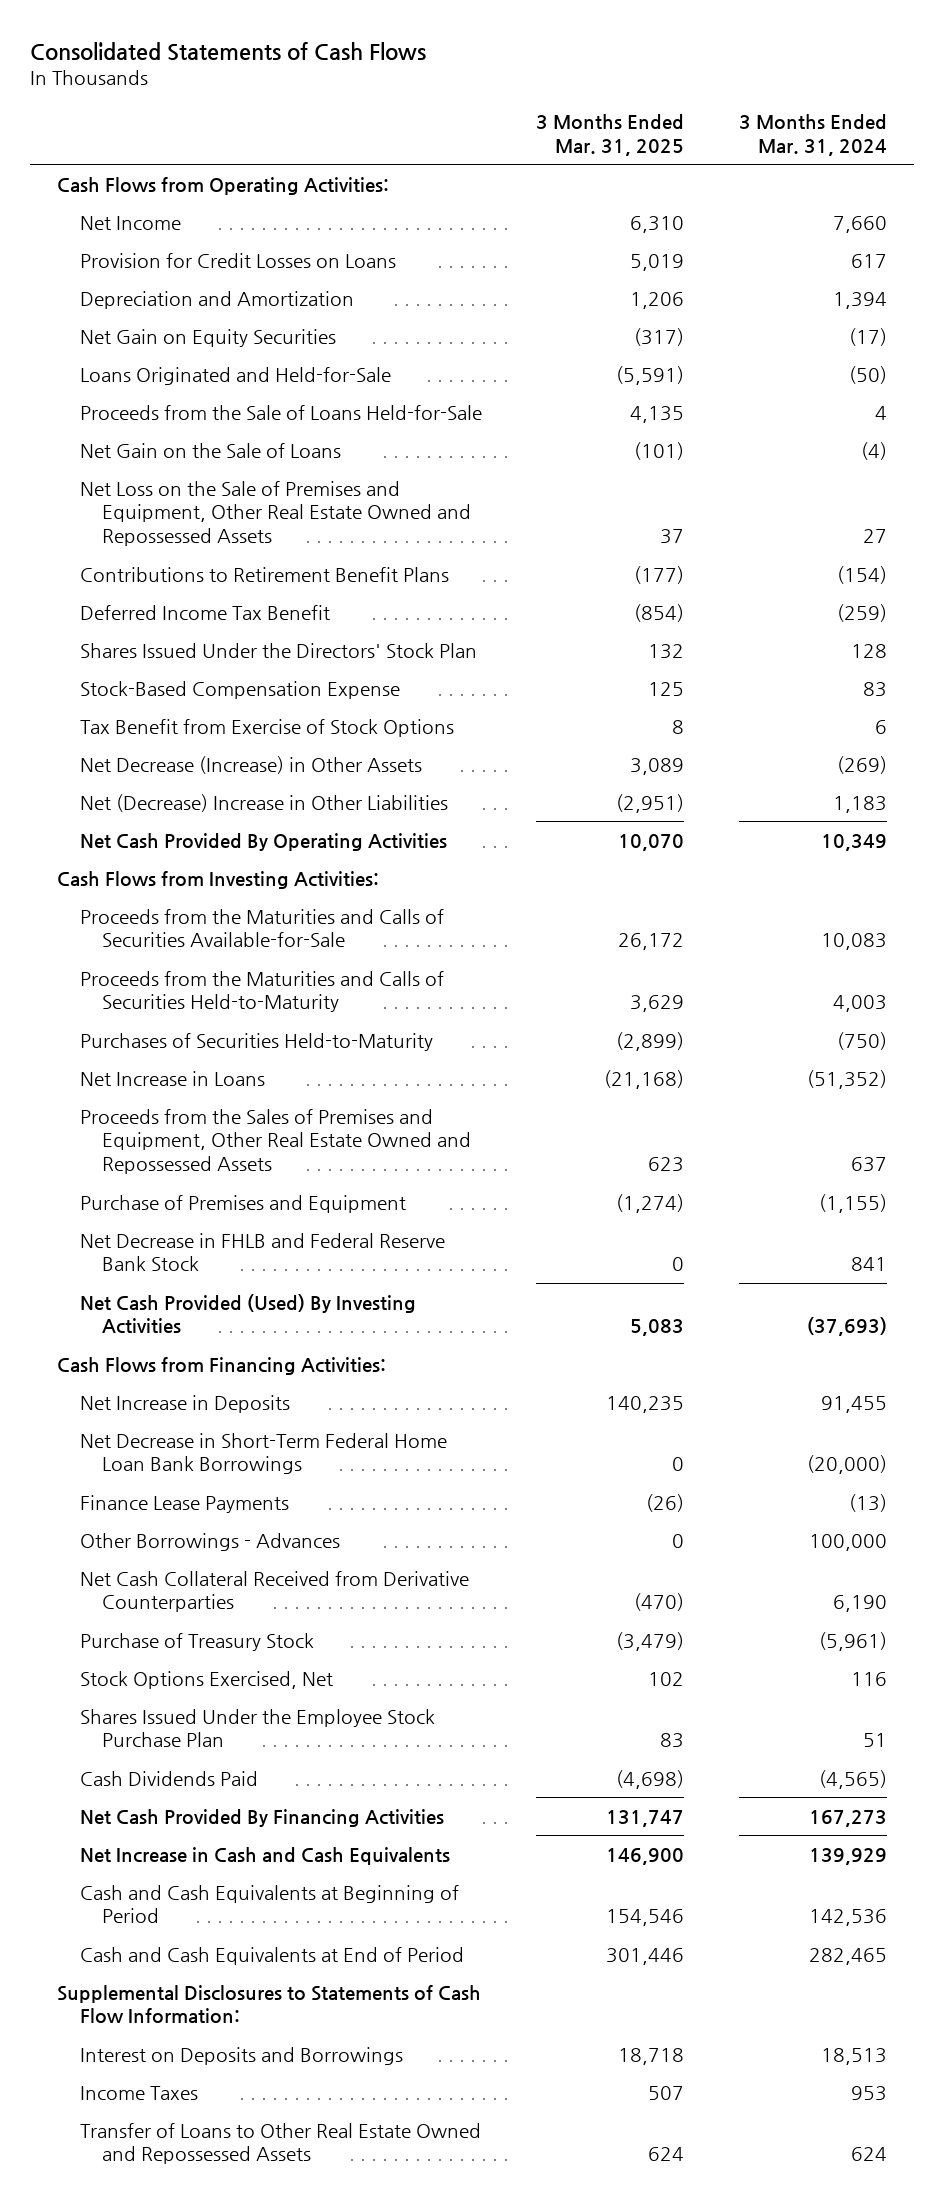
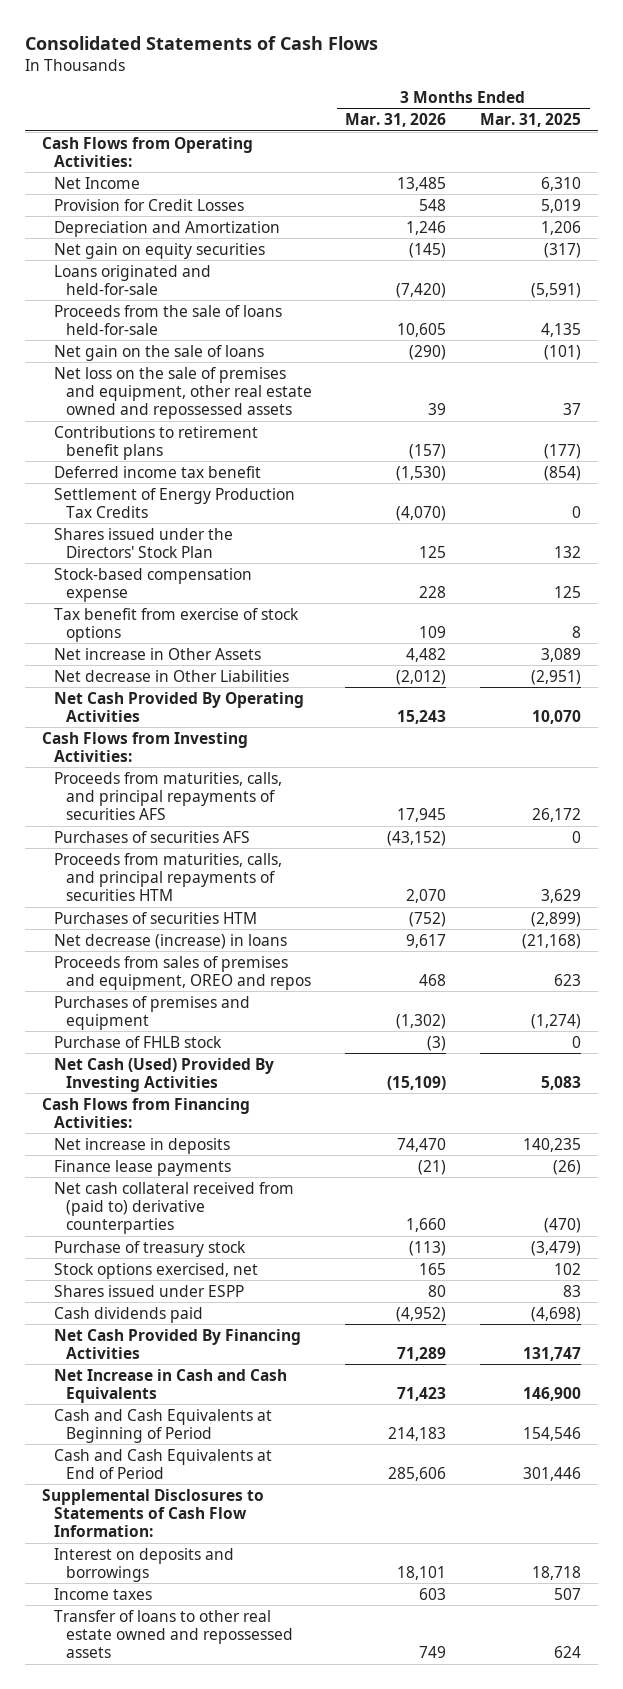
- | 3 Months Ended Mar. 31, 2025 | 3 Months Ended Mar. 31, 2024
+ | 3 Months Ended Mar. 31, 2026 | 3 Months Ended Mar. 31, 2025
- Provision for Credit Losses on Loans | 5,019 | 617
+ Provision for Credit Losses | 548 | 5,019
- Net Gain on Equity Securities | (317) | (17)
- Loans Originated and Held-for-Sale | (5,591) | (50)
- Proceeds from the Sale of Loans Held-for-Sale | 4,135 | 4
- Net Gain on the Sale of Loans | (101) | (4)
- Net Loss on the Sale of Premises and Equipment, Other Real Estate Owned and Repossessed Assets | 37 | 27
- Contributions to Retirement Benefit Plans | (177) | (154)
- Deferred Income Tax Benefit | (854) | (259)
- Shares Issued Under the Directors' Stock Plan | 132 | 128
- Stock-Based Compensation Expense | 125 | 83
- Tax Benefit from Exercise of Stock Options | 8 | 6
- Net Decrease (Increase) in Other Assets | 3,089 | (269)
- Net (Decrease) Increase in Other Liabilities | (2,951) | 1,183
+ Net gain on equity securities | (145) | (317)
+ Loans originated and held-for-sale | (7,420) | (5,591)
+ Proceeds from the sale of loans held-for-sale | 10,605 | 4,135
+ Net gain on the sale of loans | (290) | (101)
+ Net loss on the sale of premises and equipment, other real estate owned and repossessed assets | 39 | 37
+ Contributions to retirement benefit plans | (157) | (177)
+ Deferred income tax benefit | (1,530) | (854)
+ Settlement of Energy Production Tax Credits | (4,070) | 0
+ Shares issued under the Directors' Stock Plan | 125 | 132
+ Stock-based compensation expense | 228 | 125
+ Tax benefit from exercise of stock options | 109 | 8
+ Net increase in Other Assets | 4,482 | 3,089
+ Net decrease in Other Liabilities | (2,012) | (2,951)
- Proceeds from the Maturities and Calls of Securities Available-for-Sale | 26,172 | 10,083
- Proceeds from the Maturities and Calls of Securities Held-to-Maturity | 3,629 | 4,003
- Purchases of Securities Held-to-Maturity | (2,899) | (750)
- Net Increase in Loans | (21,168) | (51,352)
- Proceeds from the Sales of Premises and Equipment, Other Real Estate Owned and Repossessed Assets | 623 | 637
- Purchase of Premises and Equipment | (1,274) | (1,155)
- Net Decrease in FHLB and Federal Reserve Bank Stock | 0 | 841
- Net Cash Provided (Used) By Investing Activities | 5,083 | (37,693)
+ Proceeds from maturities, calls, and principal repayments of securities AFS | 17,945 | 26,172
+ Purchases of securities AFS | (43,152) | 0
+ Proceeds from maturities, calls, and principal repayments of securities HTM | 2,070 | 3,629
+ Purchases of securities HTM | (752) | (2,899)
+ Net decrease (increase) in loans | 9,617 | (21,168)
+ Proceeds from sales of premises and equipment, OREO and repos | 468 | 623
+ Purchases of premises and equipment | (1,302) | (1,274)
+ Purchase of FHLB stock | (3) | 0
+ Net Cash (Used) Provided By Investing Activities | (15,109) | 5,083
- Net Increase in Deposits | 140,235 | 91,455
- Net Decrease in Short-Term Federal Home Loan Bank Borrowings | 0 | (20,000)
- Finance Lease Payments | (26) | (13)
- Other Borrowings - Advances | 0 | 100,000
- Net Cash Collateral Received from Derivative Counterparties | (470) | 6,190
- Purchase of Treasury Stock | (3,479) | (5,961)
- Stock Options Exercised, Net | 102 | 116
- Shares Issued Under the Employee Stock Purchase Plan | 83 | 51
- Cash Dividends Paid | (4,698) | (4,565)
+ Net increase in deposits | 74,470 | 140,235
+ Finance lease payments | (21) | (26)
+ Net cash collateral received from (paid to) derivative counterparties | 1,660 | (470)
+ Purchase of treasury stock | (113) | (3,479)
+ Stock options exercised, net | 165 | 102
+ Shares issued under ESPP | 80 | 83
+ Cash dividends paid | (4,952) | (4,698)
- Interest on Deposits and Borrowings | 18,718 | 18,513
- Income Taxes | 507 | 953
- Transfer of Loans to Other Real Estate Owned and Repossessed Assets | 624 | 624
+ Interest on deposits and borrowings | 18,101 | 18,718
+ Income taxes | 603 | 507
+ Transfer of loans to other real estate owned and repossessed assets | 749 | 624

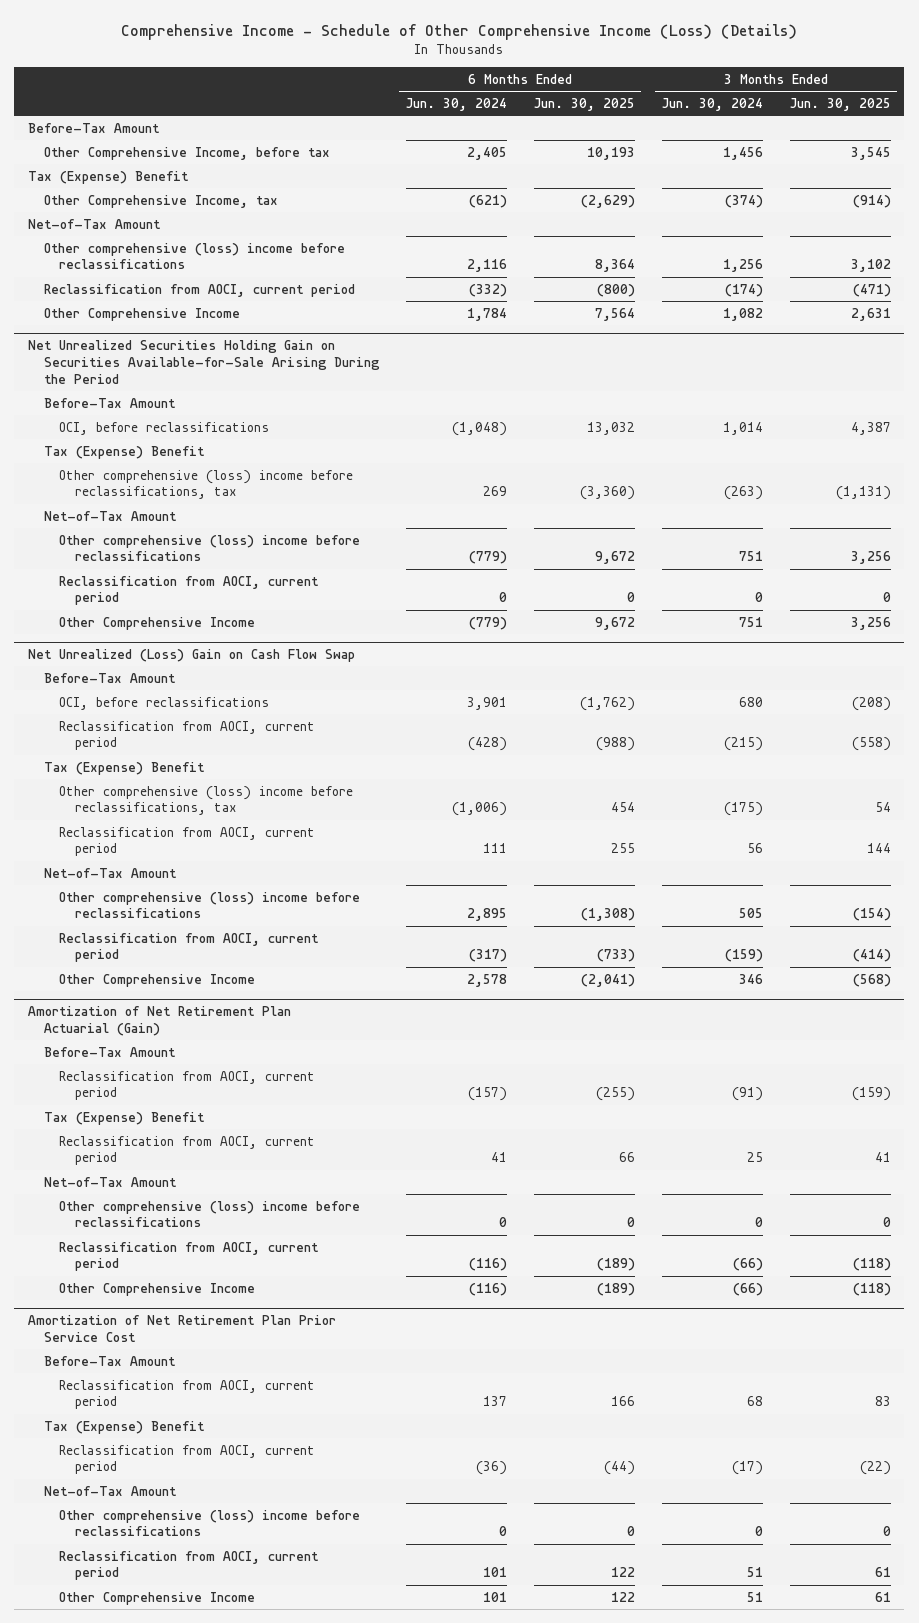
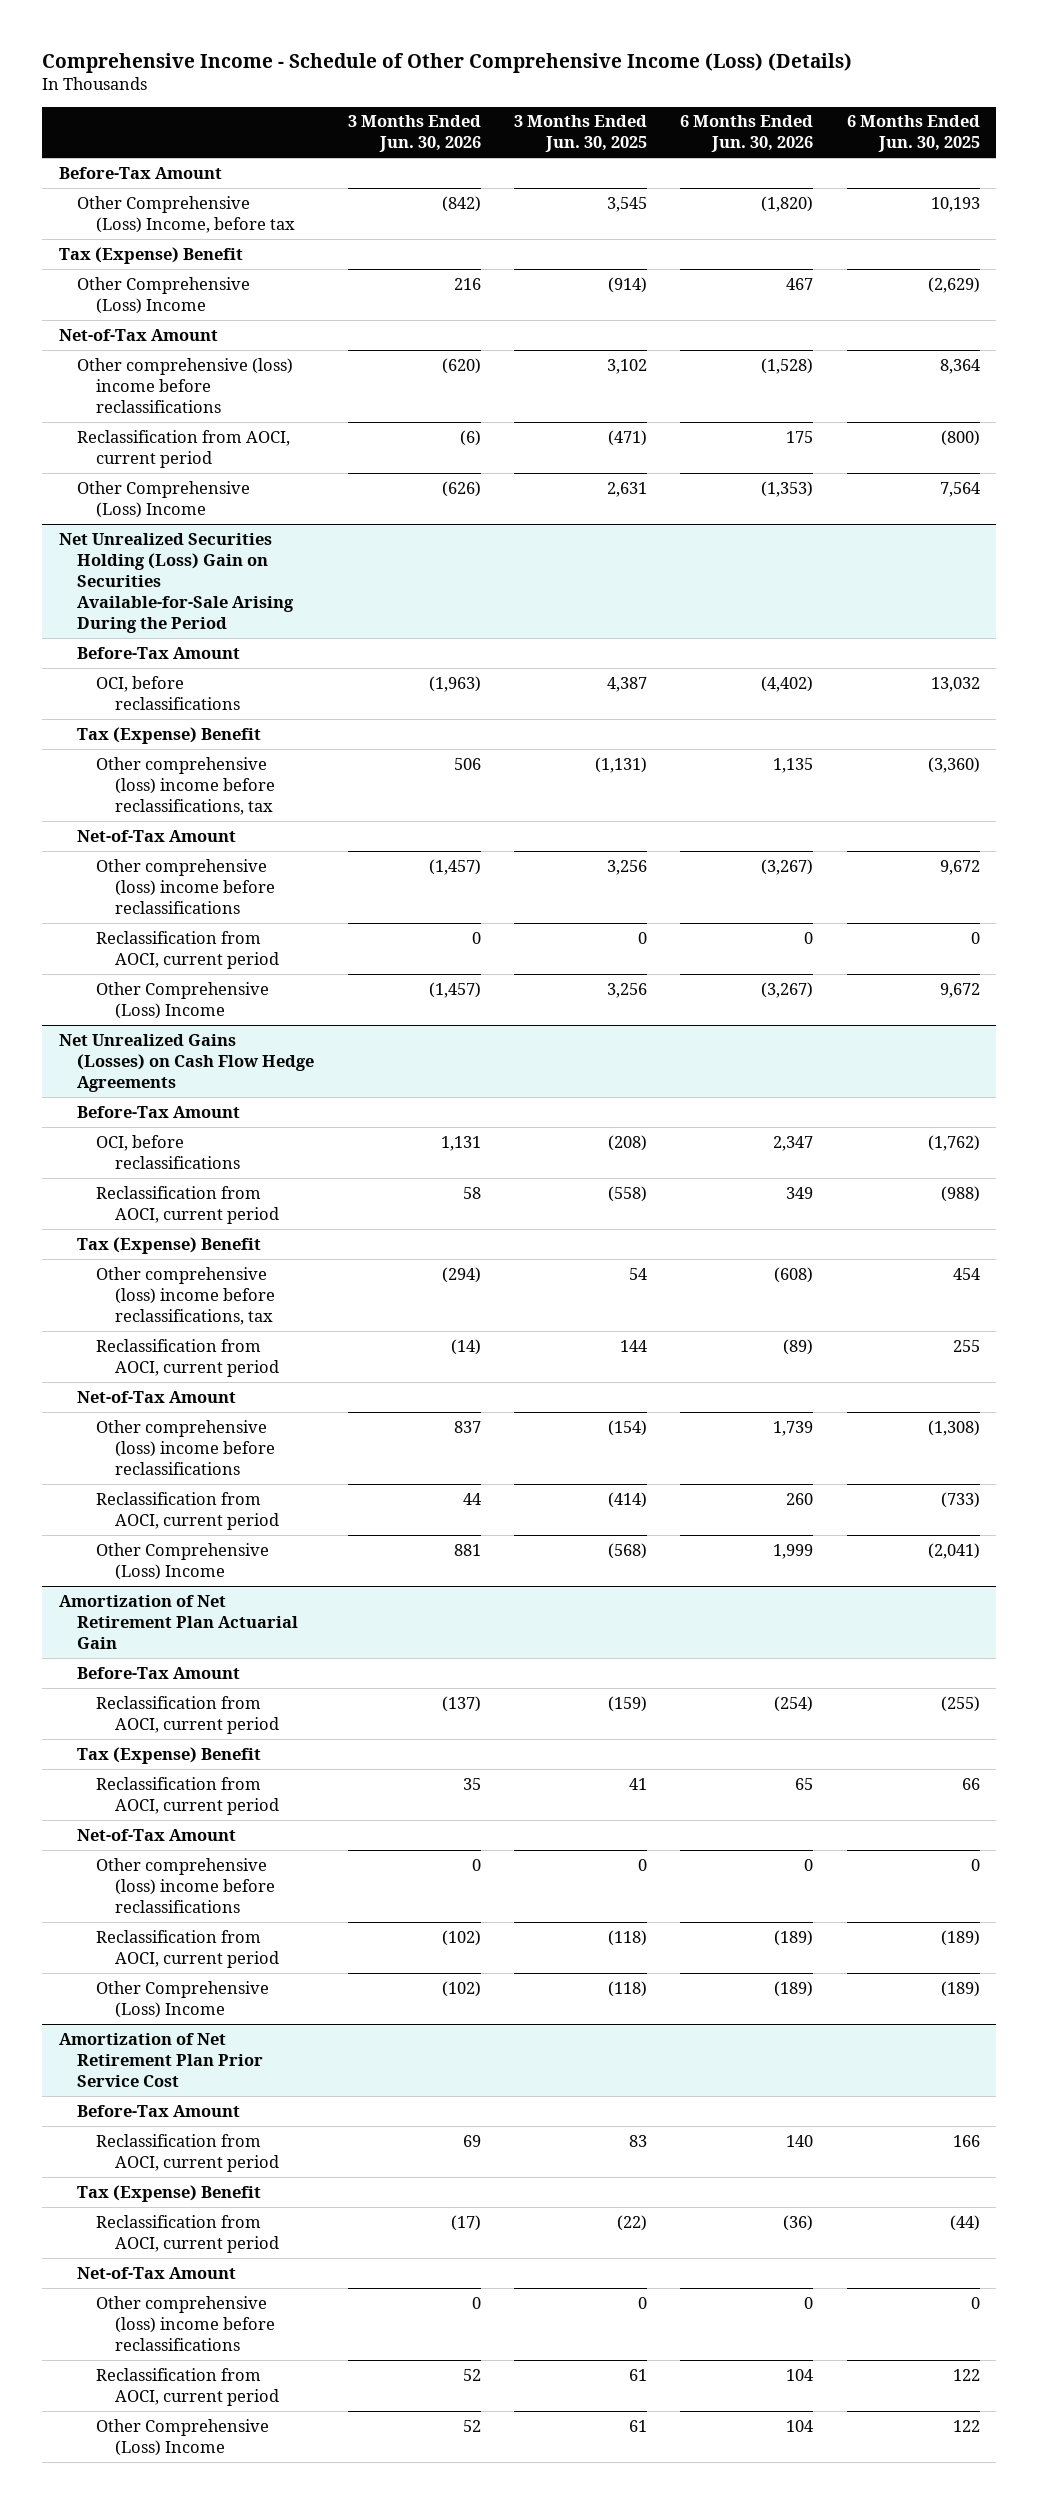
- | 6 Months Ended Jun. 30, 2024 | 6 Months Ended Jun. 30, 2025 | 3 Months Ended Jun. 30, 2024 | 3 Months Ended Jun. 30, 2025
+ | 3 Months Ended Jun. 30, 2026 | 3 Months Ended Jun. 30, 2025 | 6 Months Ended Jun. 30, 2026 | 6 Months Ended Jun. 30, 2025
- Other Comprehensive Income, before tax | 2,405 | 10,193 | 1,456 | 3,545
+ Other Comprehensive (Loss) Income, before tax | (842) | 3,545 | (1,820) | 10,193
- Other Comprehensive Income, tax | (621) | (2,629) | (374) | (914)
+ Other Comprehensive (Loss) Income | 216 | (914) | 467 | (2,629)
- Other Comprehensive Income | 1,784 | 7,564 | 1,082 | 2,631
- Net Unrealized Securities Holding Gain on Securities Available-for-Sale Arising During the Period
+ Other Comprehensive (Loss) Income | (626) | 2,631 | (1,353) | 7,564
+ Net Unrealized Securities Holding (Loss) Gain on Securities Available-for-Sale Arising During the Period
- Other Comprehensive Income | (779) | 9,672 | 751 | 3,256
- Net Unrealized (Loss) Gain on Cash Flow Swap
+ Other Comprehensive (Loss) Income | (1,457) | 3,256 | (3,267) | 9,672
+ Net Unrealized Gains (Losses) on Cash Flow Hedge Agreements
- Other Comprehensive Income | 2,578 | (2,041) | 346 | (568)
- Amortization of Net Retirement Plan Actuarial (Gain)
+ Other Comprehensive (Loss) Income | 881 | (568) | 1,999 | (2,041)
+ Amortization of Net Retirement Plan Actuarial Gain
- Other Comprehensive Income | (116) | (189) | (66) | (118)
+ Other Comprehensive (Loss) Income | (102) | (118) | (189) | (189)
@ Amortization of Net Retirement Plan Prior Service Cost
- Other Comprehensive Income | 101 | 122 | 51 | 61
+ Other Comprehensive (Loss) Income | 52 | 61 | 104 | 122

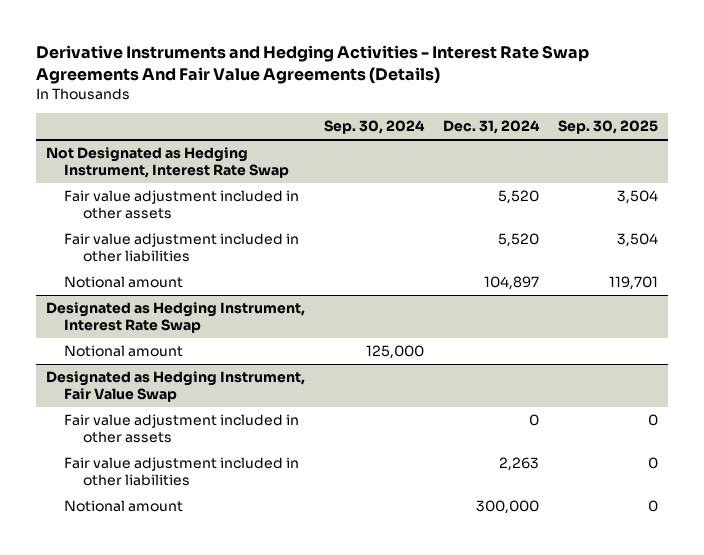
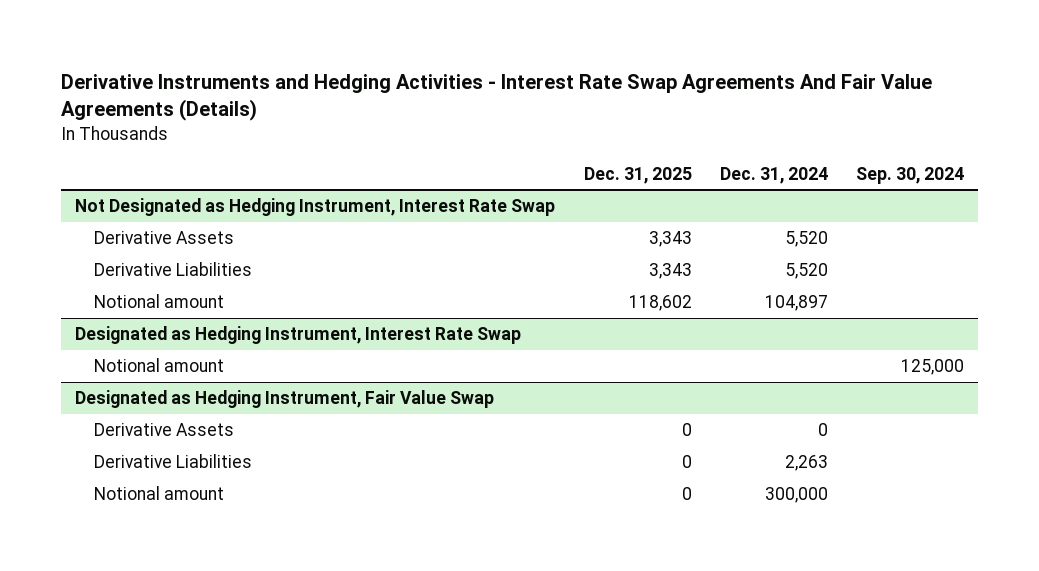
- | Sep. 30, 2024 | Dec. 31, 2024 | Sep. 30, 2025
+ | Dec. 31, 2025 | Dec. 31, 2024 | Sep. 30, 2024
@ Not Designated as Hedging Instrument, Interest Rate Swap
- Fair value adjustment included in other assets | | 5,520 | 3,504
- Fair value adjustment included in other liabilities | | 5,520 | 3,504
+ Derivative Assets | 3,343 | 5,520 |
+ Derivative Liabilities | 3,343 | 5,520 |
@ Designated as Hedging Instrument, Fair Value Swap
- Fair value adjustment included in other assets | | 0 | 0
- Fair value adjustment included in other liabilities | | 2,263 | 0
+ Derivative Assets | 0 | 0 |
+ Derivative Liabilities | 0 | 2,263 |

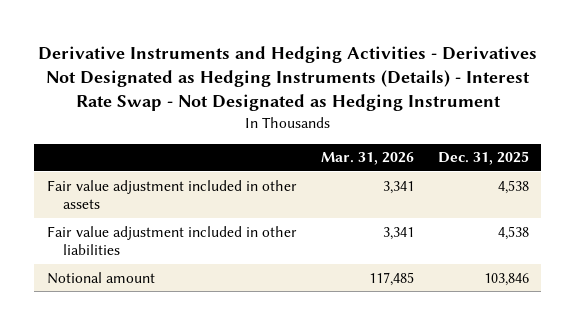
- Derivative Instruments and Hedging Activities - Interest Rate Swap Agreements And Fair Value Agreements (Details)
+ Derivative Instruments and Hedging Activities - Derivatives Not Designated as Hedging Instruments (Details) - Interest Rate Swap - Not Designated as Hedging Instrument
- | Dec. 31, 2025 | Dec. 31, 2024 | Sep. 30, 2024
+ | Mar. 31, 2026 | Dec. 31, 2025
- Not Designated as Hedging Instrument, Interest Rate Swap
- Derivative Assets | 3,343 | 5,520 |
- Derivative Liabilities | 3,343 | 5,520 |
- Notional amount | 118,602 | 104,897 |
- Designated as Hedging Instrument, Interest Rate Swap
- Notional amount | | | 125,000
- Designated as Hedging Instrument, Fair Value Swap
- Derivative Assets | 0 | 0 |
- Derivative Liabilities | 0 | 2,263 |
- Notional amount | 0 | 300,000 |
+ Fair value adjustment included in other assets | 3,341 | 4,538
+ Fair value adjustment included in other liabilities | 3,341 | 4,538
+ Notional amount | 117,485 | 103,846

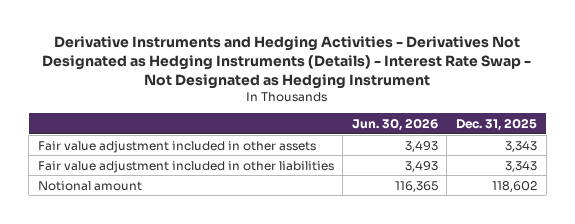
- | Mar. 31, 2026 | Dec. 31, 2025
+ | Jun. 30, 2026 | Dec. 31, 2025
- Fair value adjustment included in other assets | 3,341 | 4,538
- Fair value adjustment included in other liabilities | 3,341 | 4,538
- Notional amount | 117,485 | 103,846
+ Fair value adjustment included in other assets | 3,493 | 3,343
+ Fair value adjustment included in other liabilities | 3,493 | 3,343
+ Notional amount | 116,365 | 118,602

